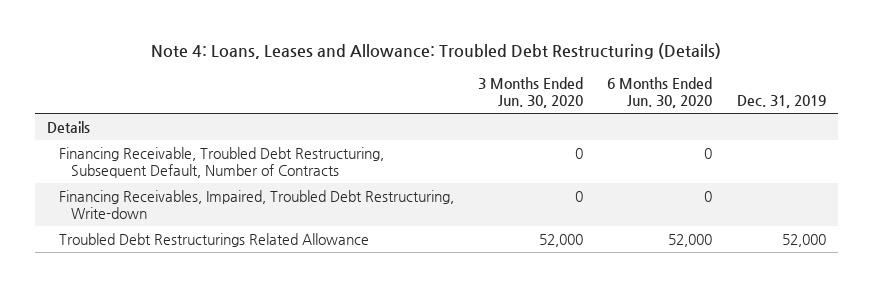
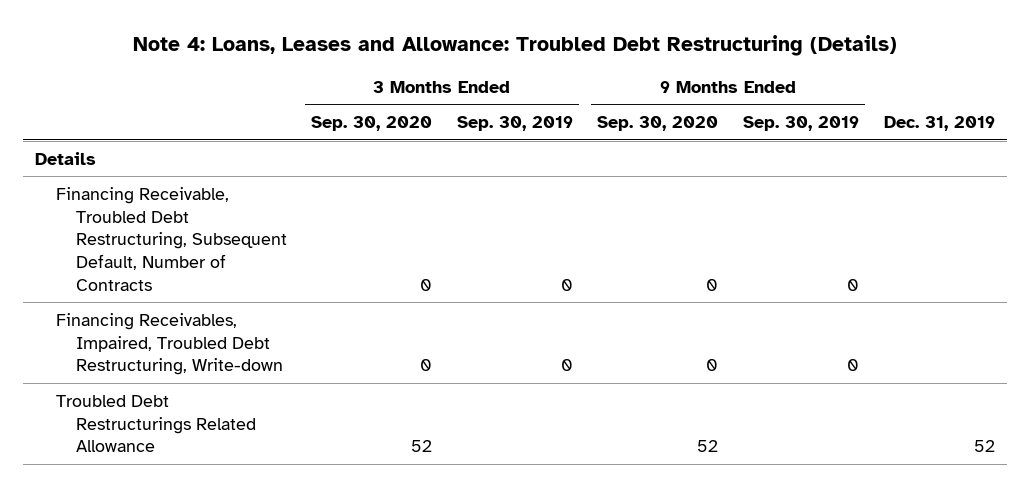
- | 3 Months Ended Jun. 30, 2020 | 6 Months Ended Jun. 30, 2020 | Dec. 31, 2019
+ | 3 Months Ended Sep. 30, 2020 | 3 Months Ended Sep. 30, 2019 | 9 Months Ended Sep. 30, 2020 | 9 Months Ended Sep. 30, 2019 | Dec. 31, 2019
- Troubled Debt Restructurings Related Allowance | 52,000 | 52,000 | 52,000
+ Troubled Debt Restructurings Related Allowance | 52 | | 52 | | 52

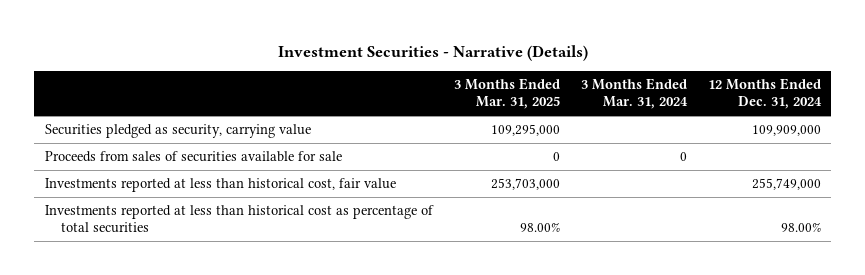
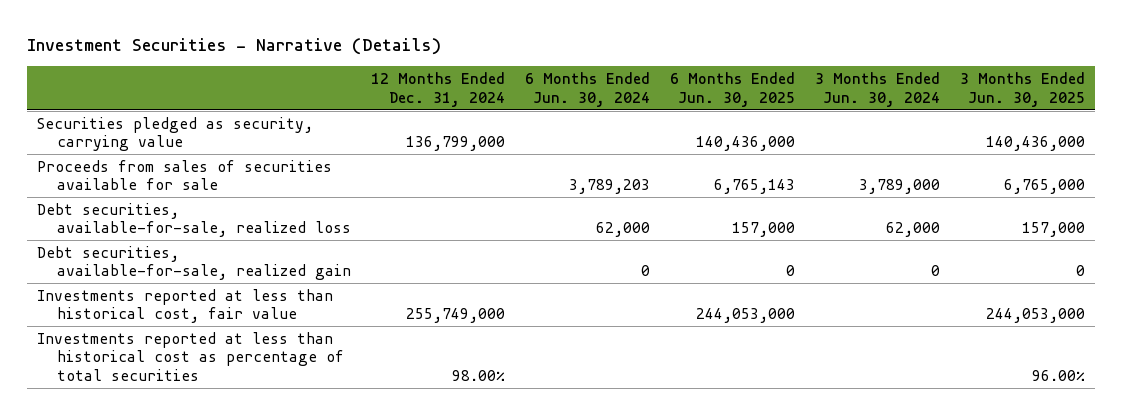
- | 3 Months Ended Mar. 31, 2025 | 3 Months Ended Mar. 31, 2024 | 12 Months Ended Dec. 31, 2024
+ | 12 Months Ended Dec. 31, 2024 | 6 Months Ended Jun. 30, 2024 | 6 Months Ended Jun. 30, 2025 | 3 Months Ended Jun. 30, 2024 | 3 Months Ended Jun. 30, 2025
- Securities pledged as security, carrying value | 109,295,000 | | 109,909,000
+ Securities pledged as security, carrying value | 136,799,000 | | 140,436,000 | | 140,436,000
+ Debt securities, available-for-sale, realized loss | | 62,000 | 157,000 | 62,000 | 157,000
+ Debt securities, available-for-sale, realized gain | | 0 | 0 | 0 | 0

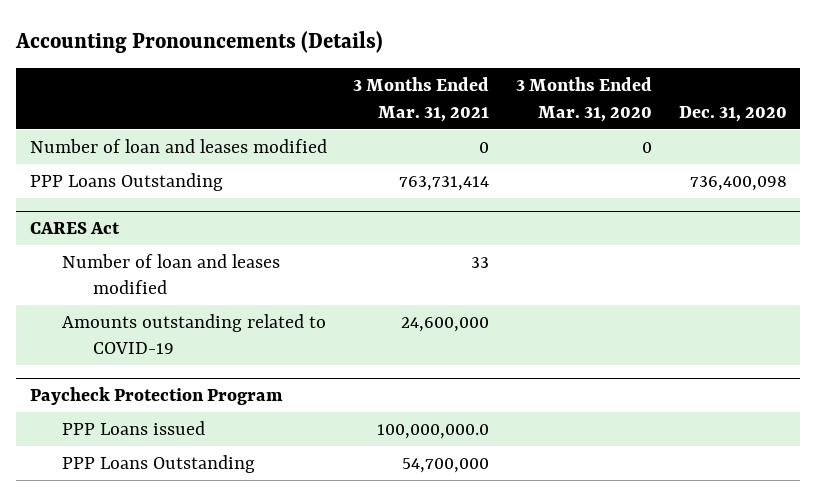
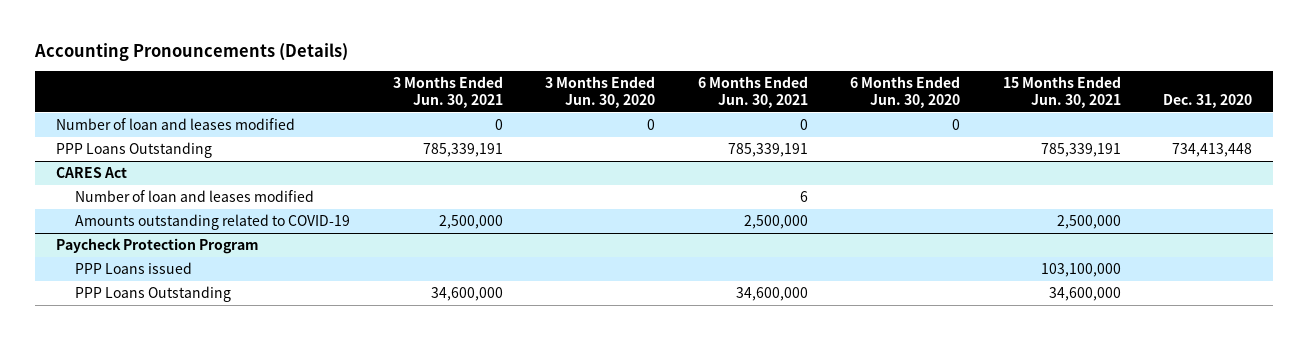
- | 3 Months Ended Mar. 31, 2021 | 3 Months Ended Mar. 31, 2020 | Dec. 31, 2020
+ | 3 Months Ended Jun. 30, 2021 | 3 Months Ended Jun. 30, 2020 | 6 Months Ended Jun. 30, 2021 | 6 Months Ended Jun. 30, 2020 | 15 Months Ended Jun. 30, 2021 | Dec. 31, 2020
- PPP Loans Outstanding | 763,731,414 | | 736,400,098
+ PPP Loans Outstanding | 785,339,191 | | 785,339,191 | | 785,339,191 | 734,413,448

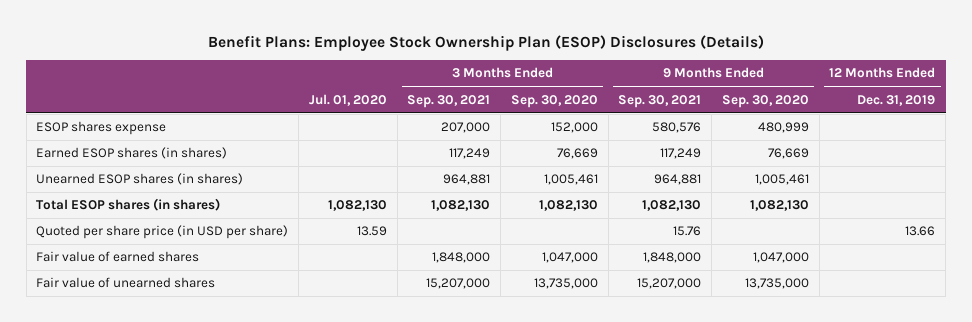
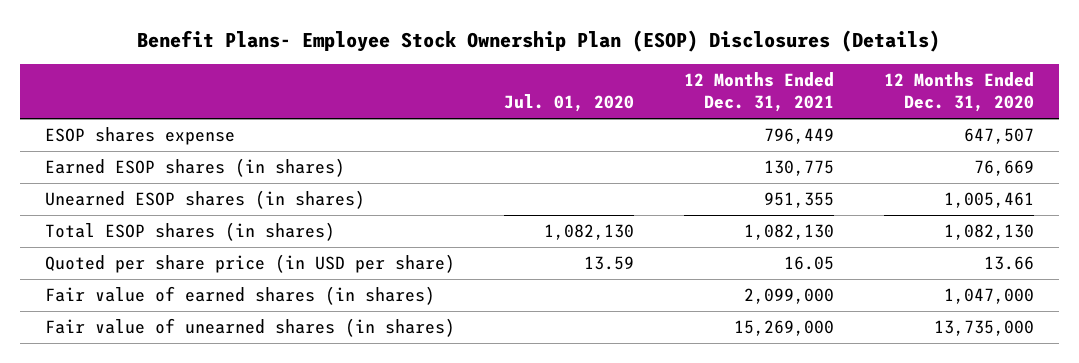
- Benefit Plans: Employee Stock Ownership Plan (ESOP) Disclosures (Details)
+ Benefit Plans- Employee Stock Ownership Plan (ESOP) Disclosures (Details)
- | Jul. 01, 2020 | 3 Months Ended Sep. 30, 2021 | 3 Months Ended Sep. 30, 2020 | 9 Months Ended Sep. 30, 2021 | 9 Months Ended Sep. 30, 2020 | 12 Months Ended Dec. 31, 2019
+ | Jul. 01, 2020 | 12 Months Ended Dec. 31, 2021 | 12 Months Ended Dec. 31, 2020
- Fair value of earned shares | | 1,848,000 | 1,047,000 | 1,848,000 | 1,047,000 |
- Fair value of unearned shares | | 15,207,000 | 13,735,000 | 15,207,000 | 13,735,000 |
+ Fair value of earned shares (in shares) | | 2,099,000 | 1,047,000
+ Fair value of unearned shares (in shares) | | 15,269,000 | 13,735,000

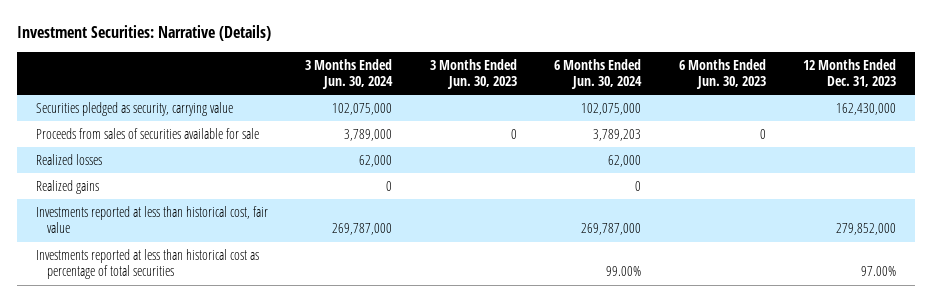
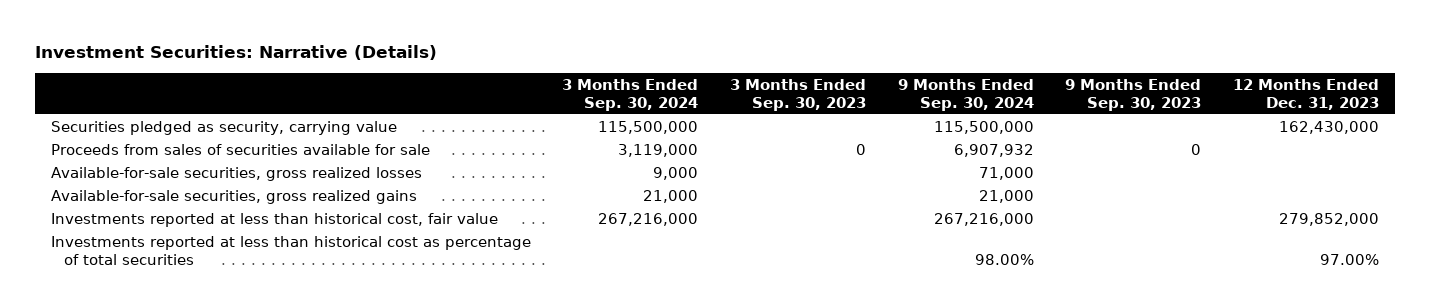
- | 3 Months Ended Jun. 30, 2024 | 3 Months Ended Jun. 30, 2023 | 6 Months Ended Jun. 30, 2024 | 6 Months Ended Jun. 30, 2023 | 12 Months Ended Dec. 31, 2023
+ | 3 Months Ended Sep. 30, 2024 | 3 Months Ended Sep. 30, 2023 | 9 Months Ended Sep. 30, 2024 | 9 Months Ended Sep. 30, 2023 | 12 Months Ended Dec. 31, 2023
- Realized losses | 62,000 | | 62,000 | |
- Realized gains | 0 | | 0 | |
+ Available-for-sale securities, gross realized losses | 9,000 | | 71,000 | |
+ Available-for-sale securities, gross realized gains | 21,000 | | 21,000 | |

